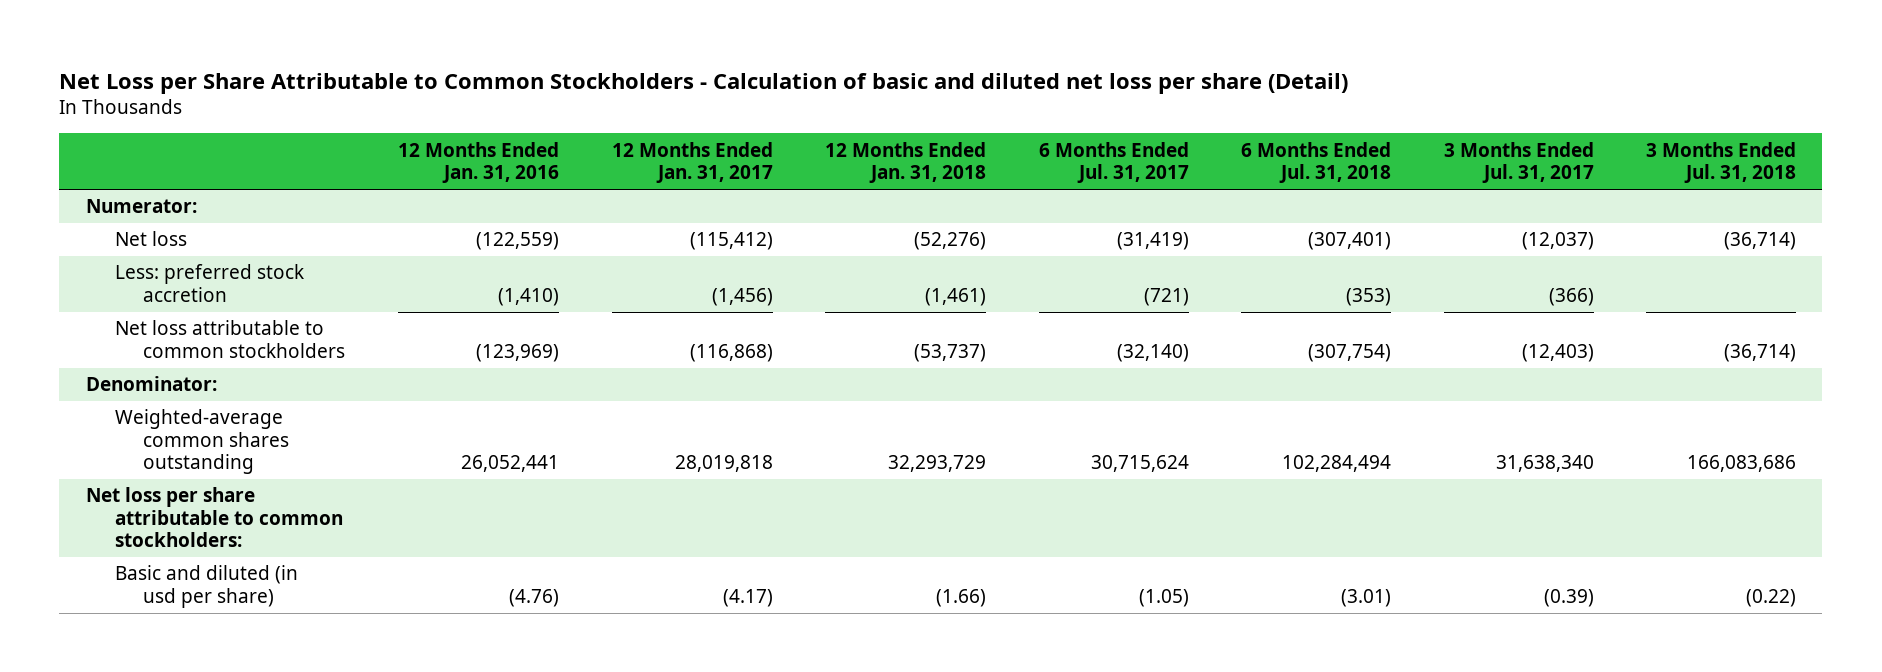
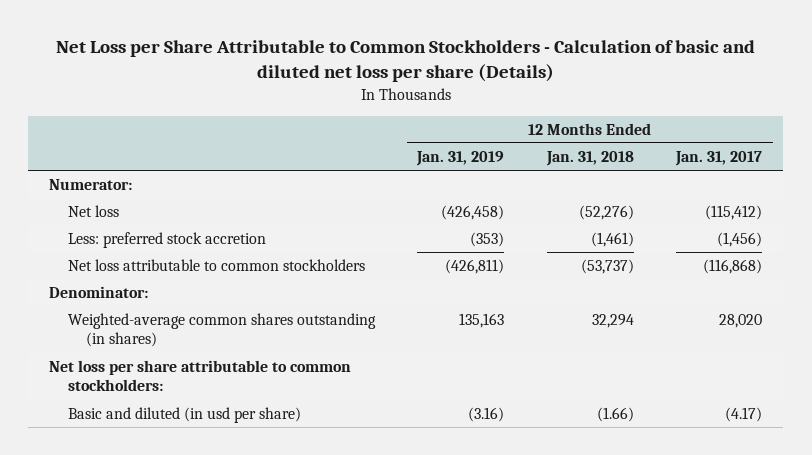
- Net Loss per Share Attributable to Common Stockholders - Calculation of basic and diluted net loss per share (Detail)
+ Net Loss per Share Attributable to Common Stockholders - Calculation of basic and diluted net loss per share (Details)
- | 12 Months Ended Jan. 31, 2016 | 12 Months Ended Jan. 31, 2017 | 12 Months Ended Jan. 31, 2018 | 6 Months Ended Jul. 31, 2017 | 6 Months Ended Jul. 31, 2018 | 3 Months Ended Jul. 31, 2017 | 3 Months Ended Jul. 31, 2018
+ | 12 Months Ended Jan. 31, 2019 | 12 Months Ended Jan. 31, 2018 | 12 Months Ended Jan. 31, 2017
- Weighted-average common shares outstanding | 26,052,441 | 28,019,818 | 32,293,729 | 30,715,624 | 102,284,494 | 31,638,340 | 166,083,686
+ Weighted-average common shares outstanding (in shares) | 135,163 | 32,294 | 28,020

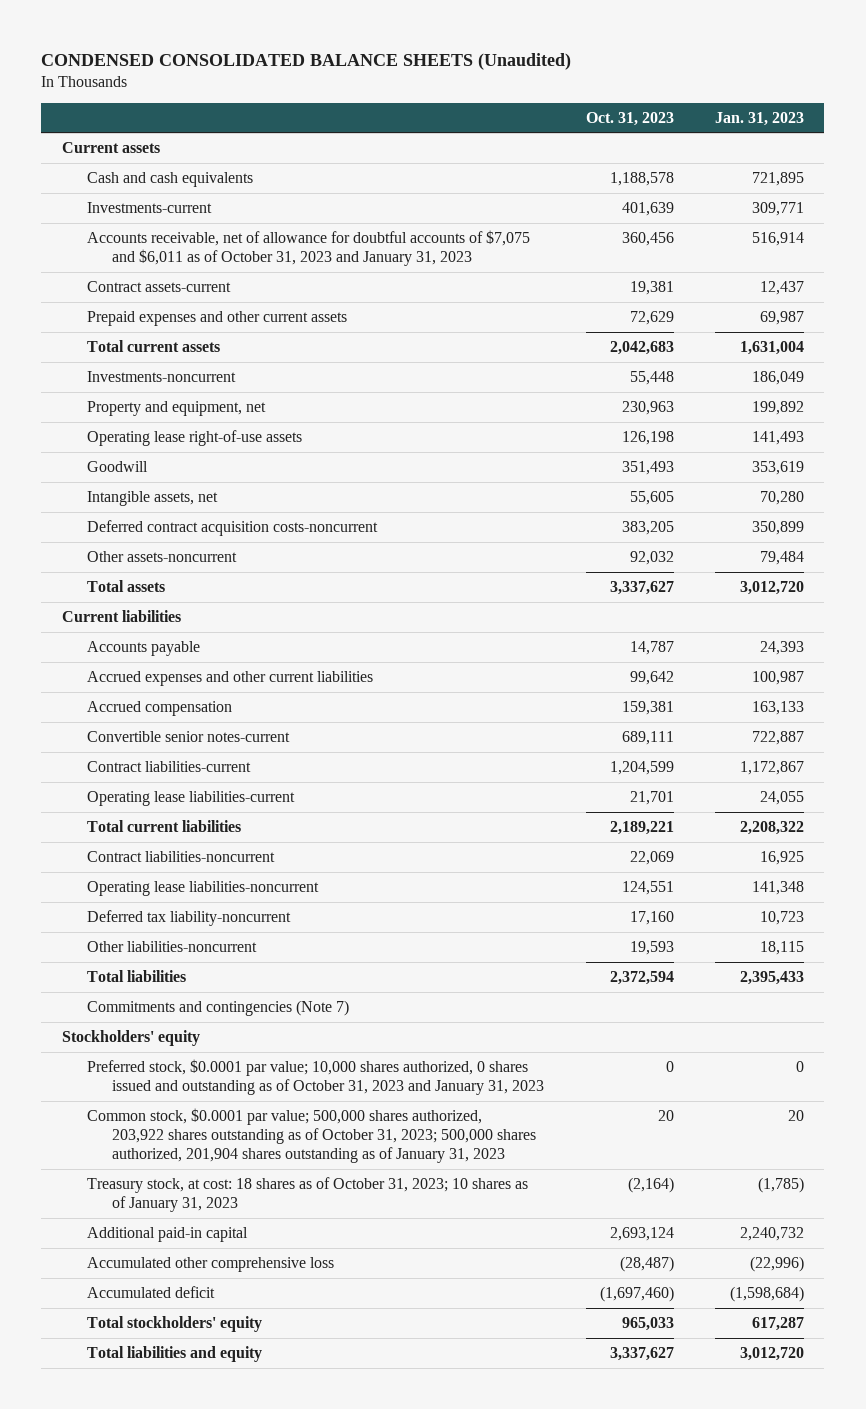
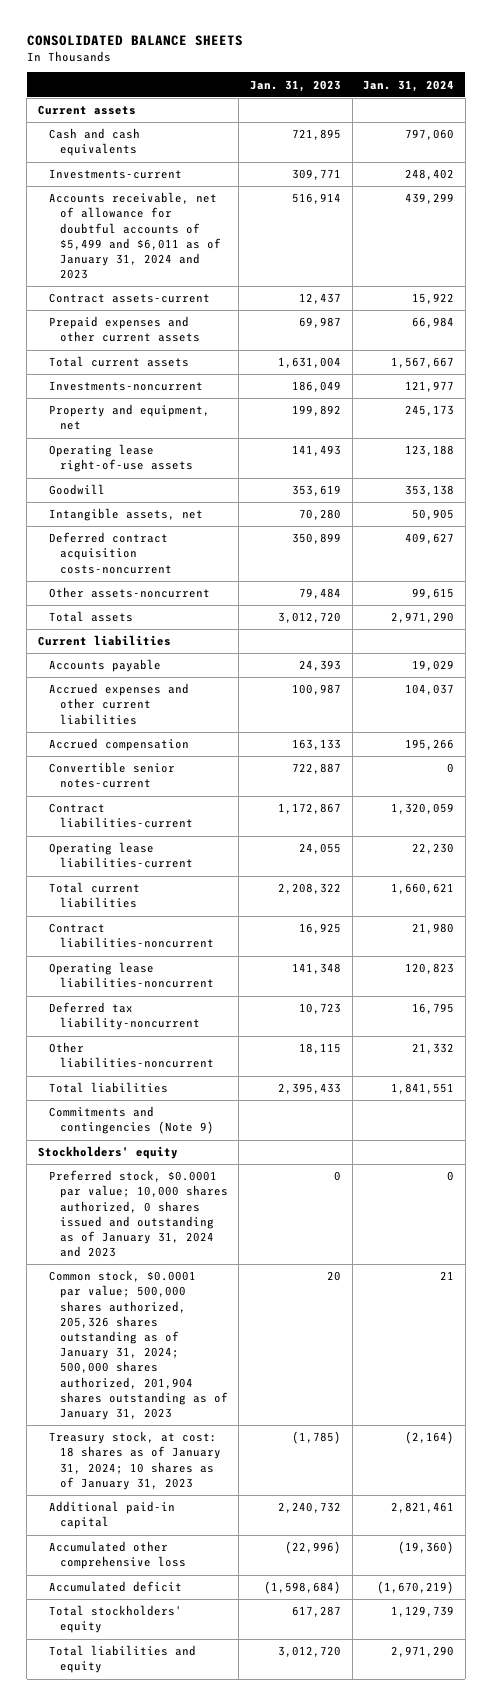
- CONDENSED CONSOLIDATED BALANCE SHEETS (Unaudited)
+ CONSOLIDATED BALANCE SHEETS
- | Oct. 31, 2023 | Jan. 31, 2023
+ | Jan. 31, 2023 | Jan. 31, 2024
- Accounts receivable, net of allowance for doubtful accounts of $7,075 and $6,011 as of October 31, 2023 and January 31, 2023 | 360,456 | 516,914
+ Accounts receivable, net of allowance for doubtful accounts of $5,499 and $6,011 as of January 31, 2024 and 2023 | 516,914 | 439,299
- Commitments and contingencies (Note 7)
+ Commitments and contingencies (Note 9)
- Preferred stock, $0.0001 par value; 10,000 shares authorized, 0 shares issued and outstanding as of October 31, 2023 and January 31, 2023 | 0 | 0
- Common stock, $0.0001 par value; 500,000 shares authorized, 203,922 shares outstanding as of October 31, 2023; 500,000 shares authorized, 201,904 shares outstanding as of January 31, 2023 | 20 | 20
- Treasury stock, at cost: 18 shares as of October 31, 2023; 10 shares as of January 31, 2023 | (2,164) | (1,785)
+ Preferred stock, $0.0001 par value; 10,000 shares authorized, 0 shares issued and outstanding as of January 31, 2024 and 2023 | 0 | 0
+ Common stock, $0.0001 par value; 500,000 shares authorized, 205,326 shares outstanding as of January 31, 2024; 500,000 shares authorized, 201,904 shares outstanding as of January 31, 2023 | 20 | 21
+ Treasury stock, at cost: 18 shares as of January 31, 2024; 10 shares as of January 31, 2023 | (1,785) | (2,164)

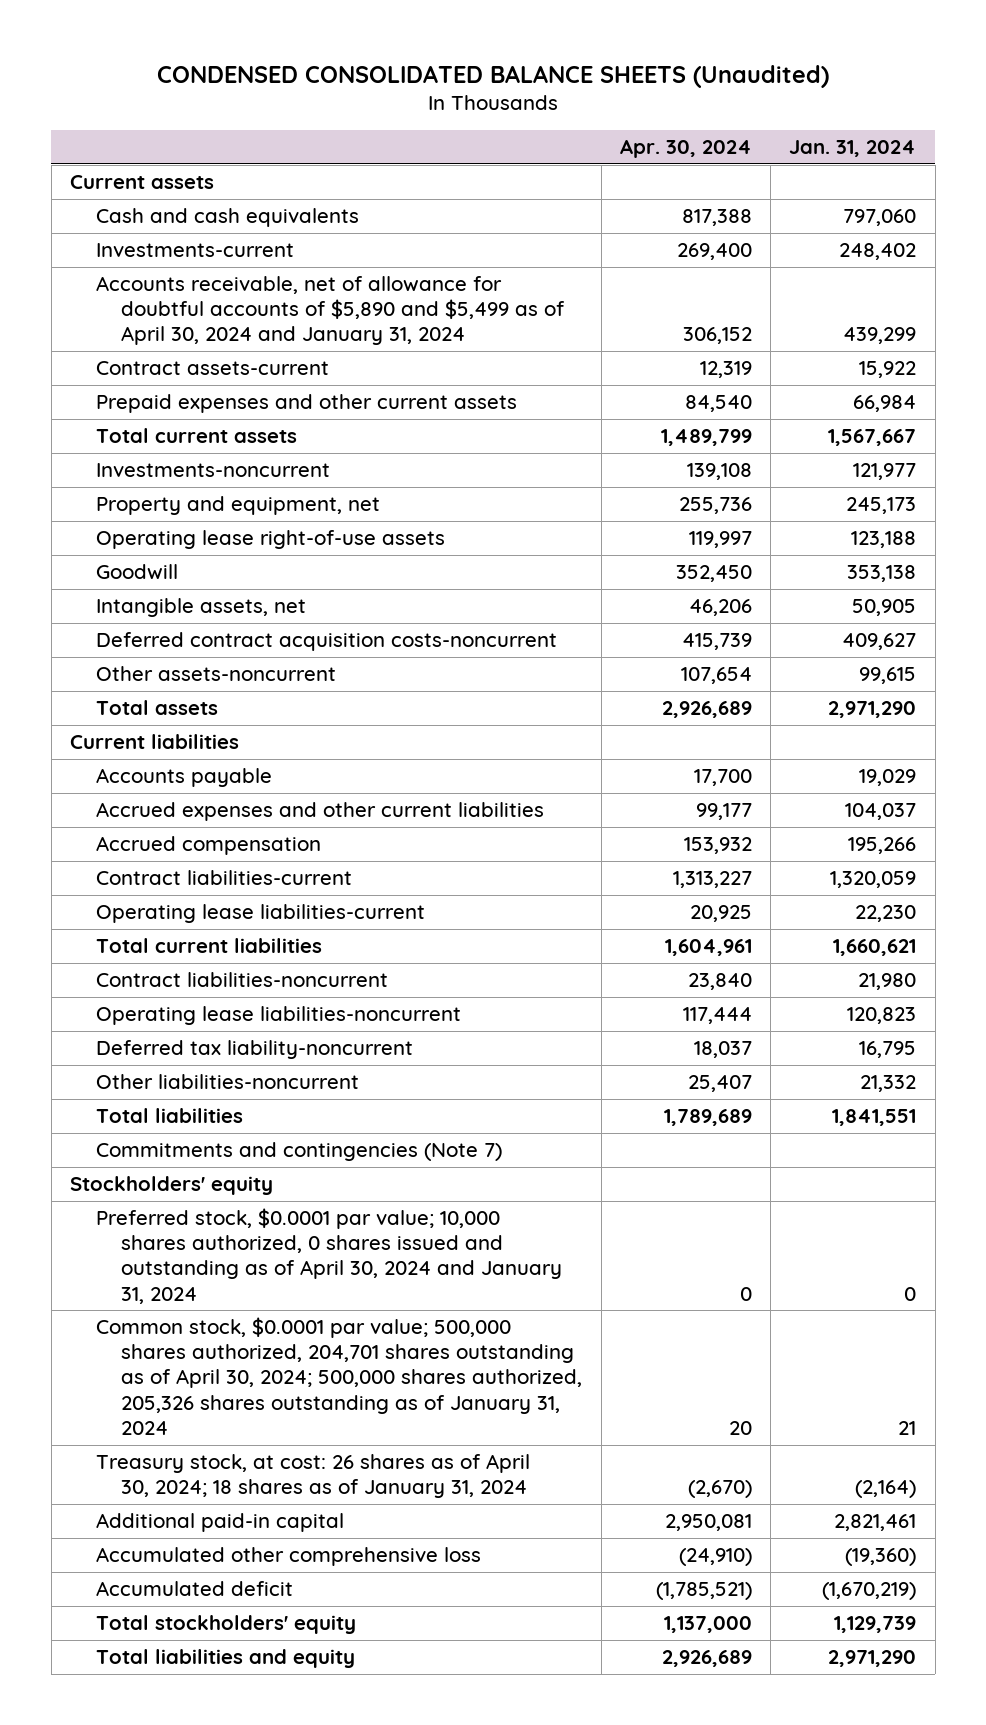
- CONSOLIDATED BALANCE SHEETS
+ CONDENSED CONSOLIDATED BALANCE SHEETS (Unaudited)
- | Jan. 31, 2023 | Jan. 31, 2024
+ | Apr. 30, 2024 | Jan. 31, 2024
- Accounts receivable, net of allowance for doubtful accounts of $5,499 and $6,011 as of January 31, 2024 and 2023 | 516,914 | 439,299
+ Accounts receivable, net of allowance for doubtful accounts of $5,890 and $5,499 as of April 30, 2024 and January 31, 2024 | 306,152 | 439,299
- Convertible senior notes-current | 722,887 | 0
- Commitments and contingencies (Note 9)
+ Commitments and contingencies (Note 7)
- Preferred stock, $0.0001 par value; 10,000 shares authorized, 0 shares issued and outstanding as of January 31, 2024 and 2023 | 0 | 0
- Common stock, $0.0001 par value; 500,000 shares authorized, 205,326 shares outstanding as of January 31, 2024; 500,000 shares authorized, 201,904 shares outstanding as of January 31, 2023 | 20 | 21
- Treasury stock, at cost: 18 shares as of January 31, 2024; 10 shares as of January 31, 2023 | (1,785) | (2,164)
+ Preferred stock, $0.0001 par value; 10,000 shares authorized, 0 shares issued and outstanding as of April 30, 2024 and January 31, 2024 | 0 | 0
+ Common stock, $0.0001 par value; 500,000 shares authorized, 204,701 shares outstanding as of April 30, 2024; 500,000 shares authorized, 205,326 shares outstanding as of January 31, 2024 | 20 | 21
+ Treasury stock, at cost: 26 shares as of April 30, 2024; 18 shares as of January 31, 2024 | (2,670) | (2,164)

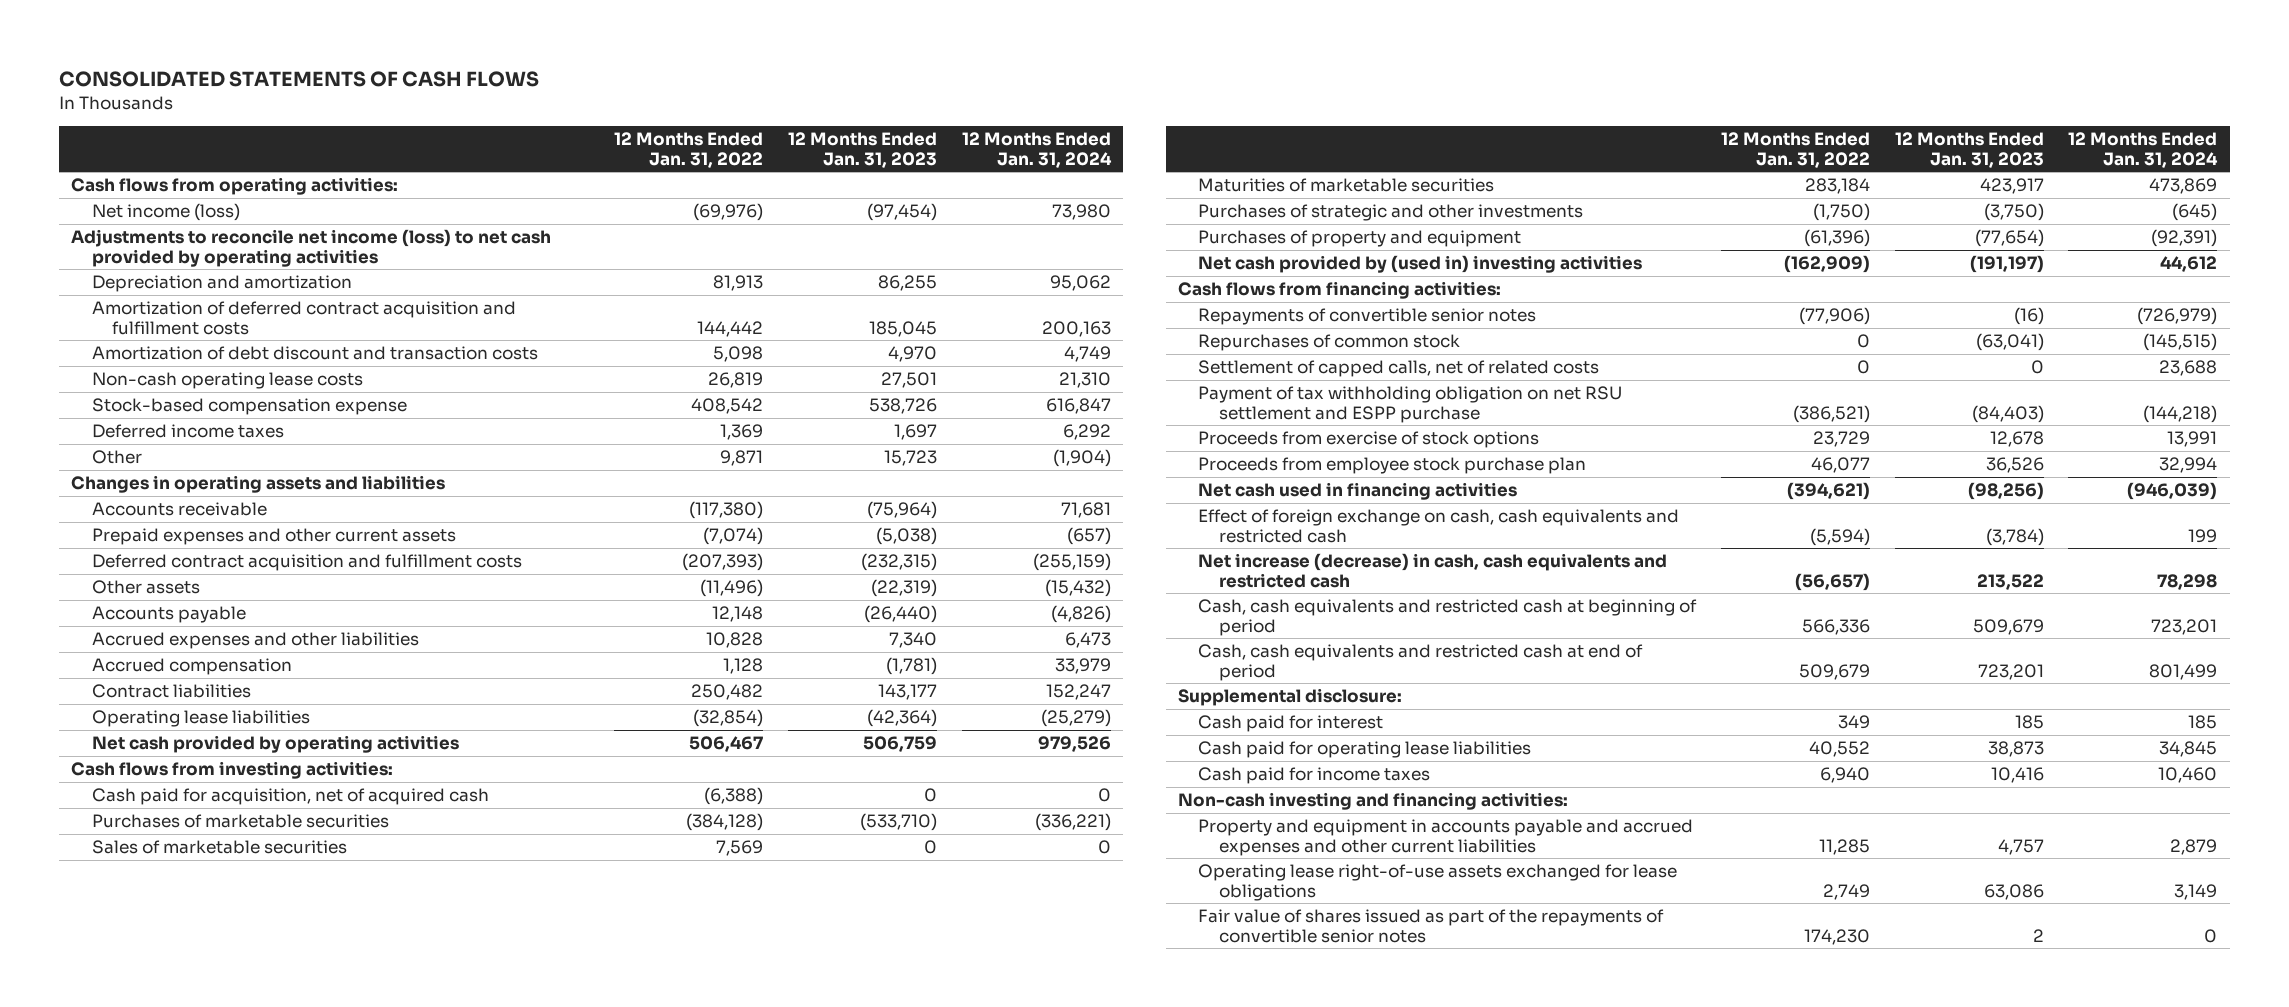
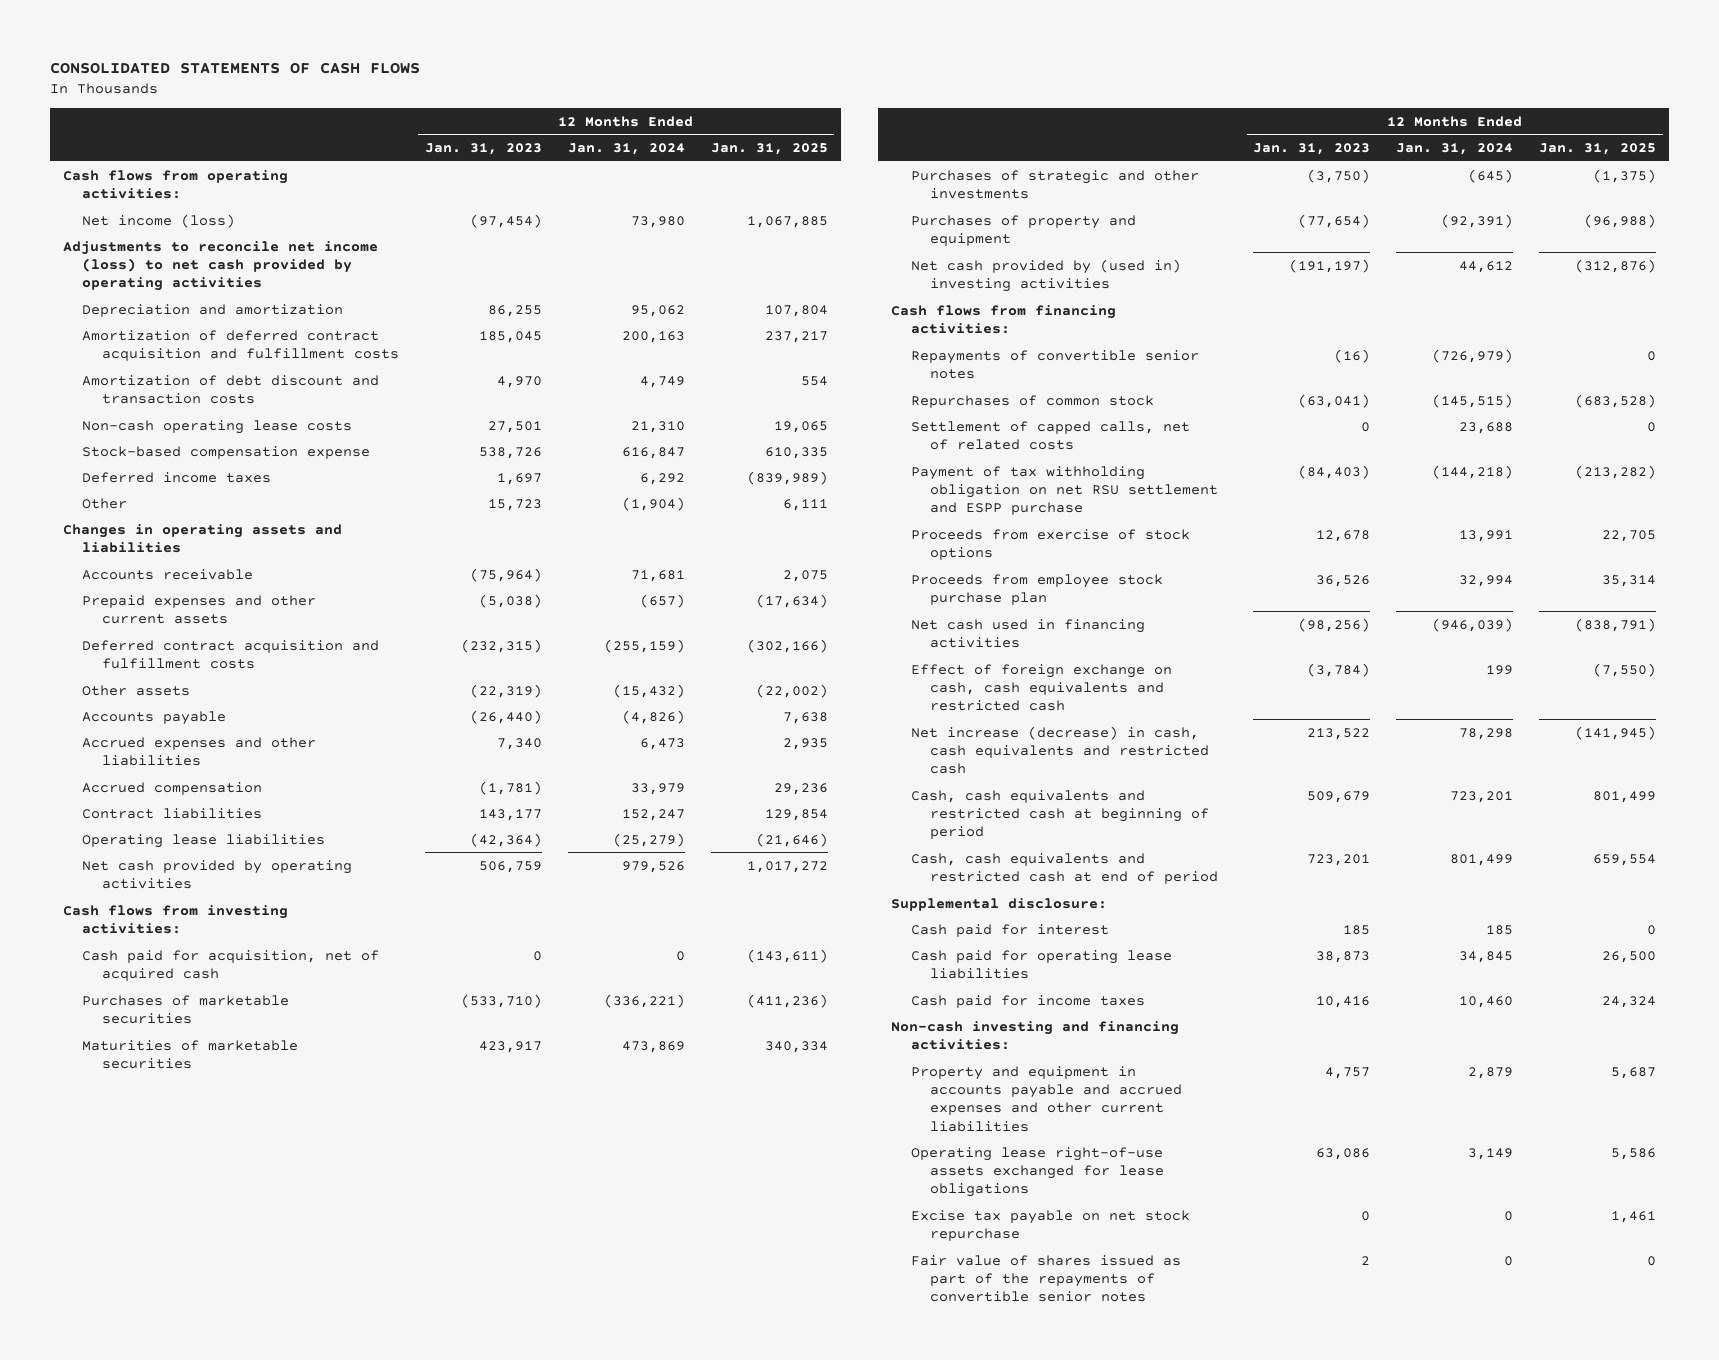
- | 12 Months Ended Jan. 31, 2022 | 12 Months Ended Jan. 31, 2023 | 12 Months Ended Jan. 31, 2024
+ | 12 Months Ended Jan. 31, 2023 | 12 Months Ended Jan. 31, 2024 | 12 Months Ended Jan. 31, 2025
- Sales of marketable securities | 7,569 | 0 | 0
+ Excise tax payable on net stock repurchase | 0 | 0 | 1,461

